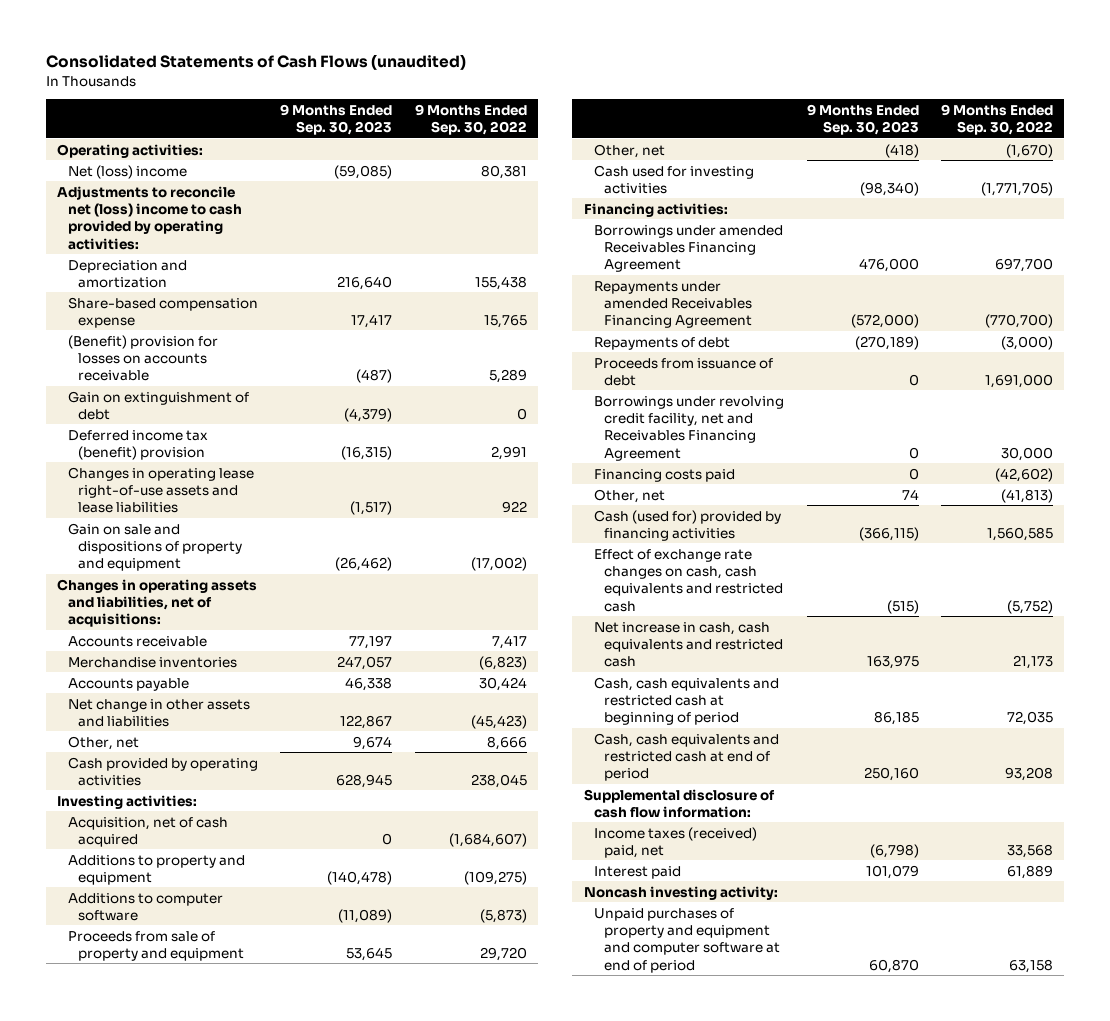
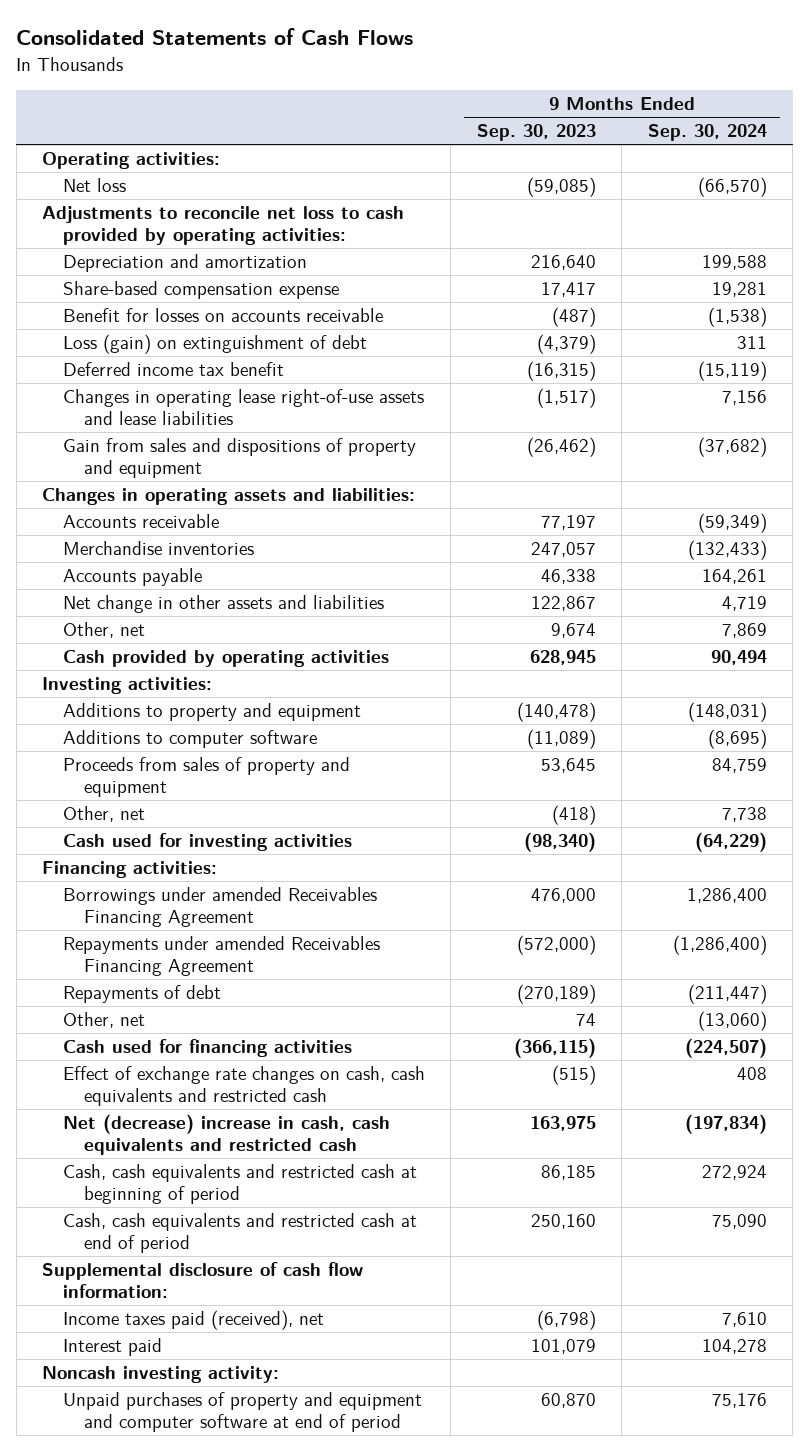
- Consolidated Statements of Cash Flows (unaudited)
+ Consolidated Statements of Cash Flows
- | 9 Months Ended Sep. 30, 2023 | 9 Months Ended Sep. 30, 2022
+ | 9 Months Ended Sep. 30, 2023 | 9 Months Ended Sep. 30, 2024
- Net (loss) income | (59,085) | 80,381
- Adjustments to reconcile net (loss) income to cash provided by operating activities:
+ Net loss | (59,085) | (66,570)
+ Adjustments to reconcile net loss to cash provided by operating activities:
- (Benefit) provision for losses on accounts receivable | (487) | 5,289
- Gain on extinguishment of debt | (4,379) | 0
- Deferred income tax (benefit) provision | (16,315) | 2,991
+ Benefit for losses on accounts receivable | (487) | (1,538)
+ Loss (gain) on extinguishment of debt | (4,379) | 311
+ Deferred income tax benefit | (16,315) | (15,119)
- Gain on sale and dispositions of property and equipment | (26,462) | (17,002)
- Changes in operating assets and liabilities, net of acquisitions:
+ Gain from sales and dispositions of property and equipment | (26,462) | (37,682)
+ Changes in operating assets and liabilities:
- Acquisition, net of cash acquired | 0 | (1,684,607)
- Proceeds from sale of property and equipment | 53,645 | 29,720
+ Proceeds from sales of property and equipment | 53,645 | 84,759
- Proceeds from issuance of debt | 0 | 1,691,000
- Borrowings under revolving credit facility, net and Receivables Financing Agreement | 0 | 30,000
- Financing costs paid | 0 | (42,602)
- Cash (used for) provided by financing activities | (366,115) | 1,560,585
+ Cash used for financing activities | (366,115) | (224,507)
- Net increase in cash, cash equivalents and restricted cash | 163,975 | 21,173
+ Net (decrease) increase in cash, cash equivalents and restricted cash | 163,975 | (197,834)
- Income taxes (received) paid, net | (6,798) | 33,568
+ Income taxes paid (received), net | (6,798) | 7,610

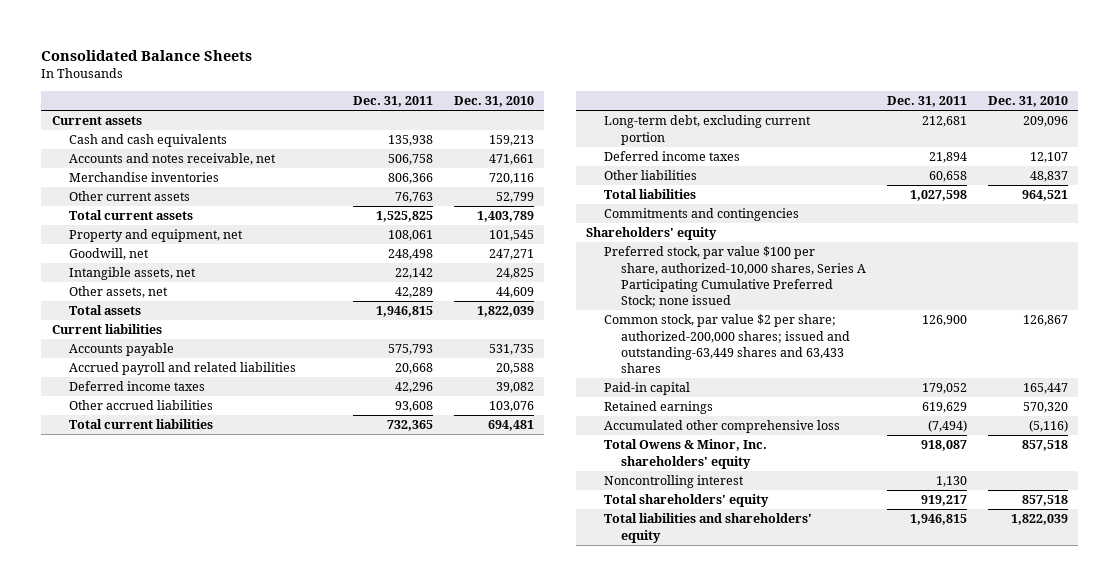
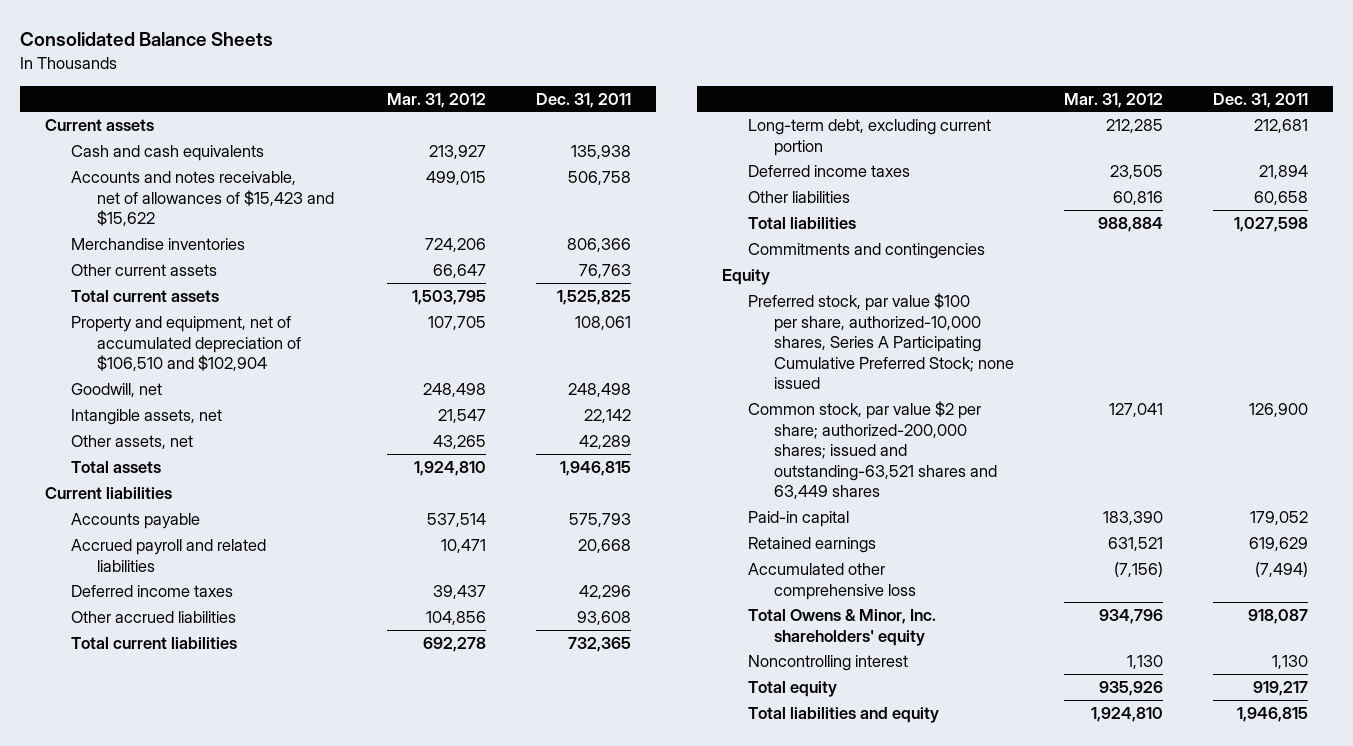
- | Dec. 31, 2011 | Dec. 31, 2010
+ | Mar. 31, 2012 | Dec. 31, 2011
- Accounts and notes receivable, net | 506,758 | 471,661
+ Accounts and notes receivable, net of allowances of $15,423 and $15,622 | 499,015 | 506,758
- Property and equipment, net | 108,061 | 101,545
+ Property and equipment, net of accumulated depreciation of $106,510 and $102,904 | 107,705 | 108,061
- Shareholders' equity
+ Equity
- Common stock, par value $2 per share; authorized-200,000 shares; issued and outstanding-63,449 shares and 63,433 shares | 126,900 | 126,867
+ Common stock, par value $2 per share; authorized-200,000 shares; issued and outstanding-63,521 shares and 63,449 shares | 127,041 | 126,900
- Total shareholders' equity | 919,217 | 857,518
- Total liabilities and shareholders' equity | 1,946,815 | 1,822,039
+ Total equity | 935,926 | 919,217
+ Total liabilities and equity | 1,924,810 | 1,946,815

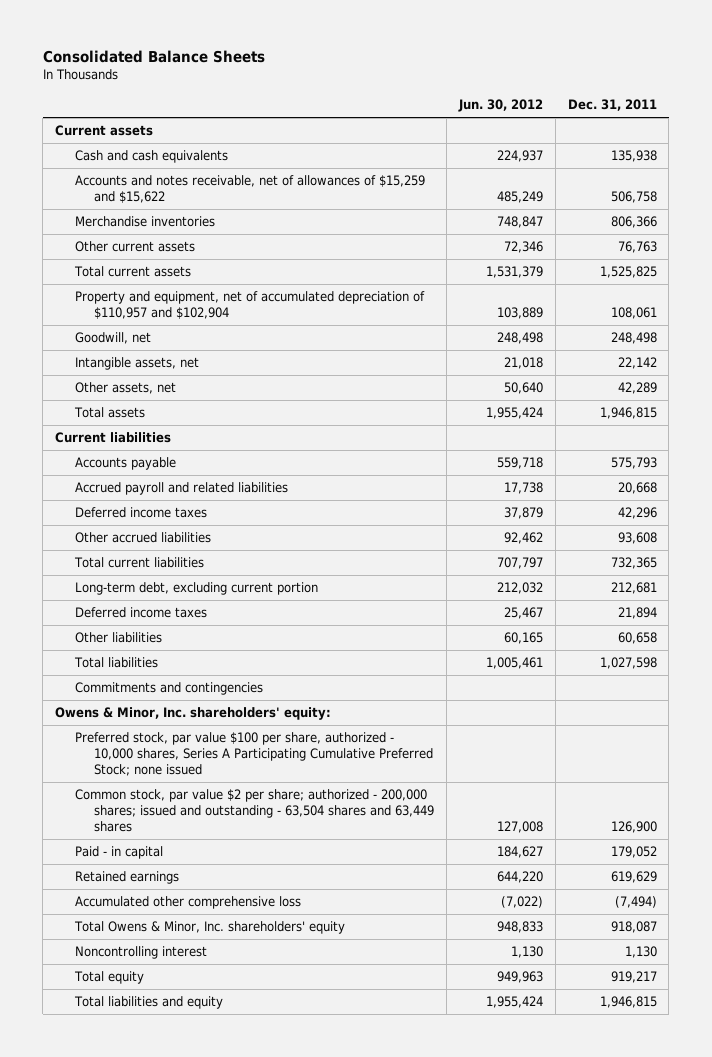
- | Mar. 31, 2012 | Dec. 31, 2011
+ | Jun. 30, 2012 | Dec. 31, 2011
- Accounts and notes receivable, net of allowances of $15,423 and $15,622 | 499,015 | 506,758
+ Accounts and notes receivable, net of allowances of $15,259 and $15,622 | 485,249 | 506,758
- Property and equipment, net of accumulated depreciation of $106,510 and $102,904 | 107,705 | 108,061
+ Property and equipment, net of accumulated depreciation of $110,957 and $102,904 | 103,889 | 108,061
- Equity
- Preferred stock, par value $100 per share, authorized-10,000 shares, Series A Participating Cumulative Preferred Stock; none issued
- Common stock, par value $2 per share; authorized-200,000 shares; issued and outstanding-63,521 shares and 63,449 shares | 127,041 | 126,900
- Paid-in capital | 183,390 | 179,052
+ Owens & Minor, Inc. shareholders' equity:
+ Preferred stock, par value $100 per share, authorized - 10,000 shares, Series A Participating Cumulative Preferred Stock; none issued
+ Common stock, par value $2 per share; authorized - 200,000 shares; issued and outstanding - 63,504 shares and 63,449 shares | 127,008 | 126,900
+ Paid - in capital | 184,627 | 179,052

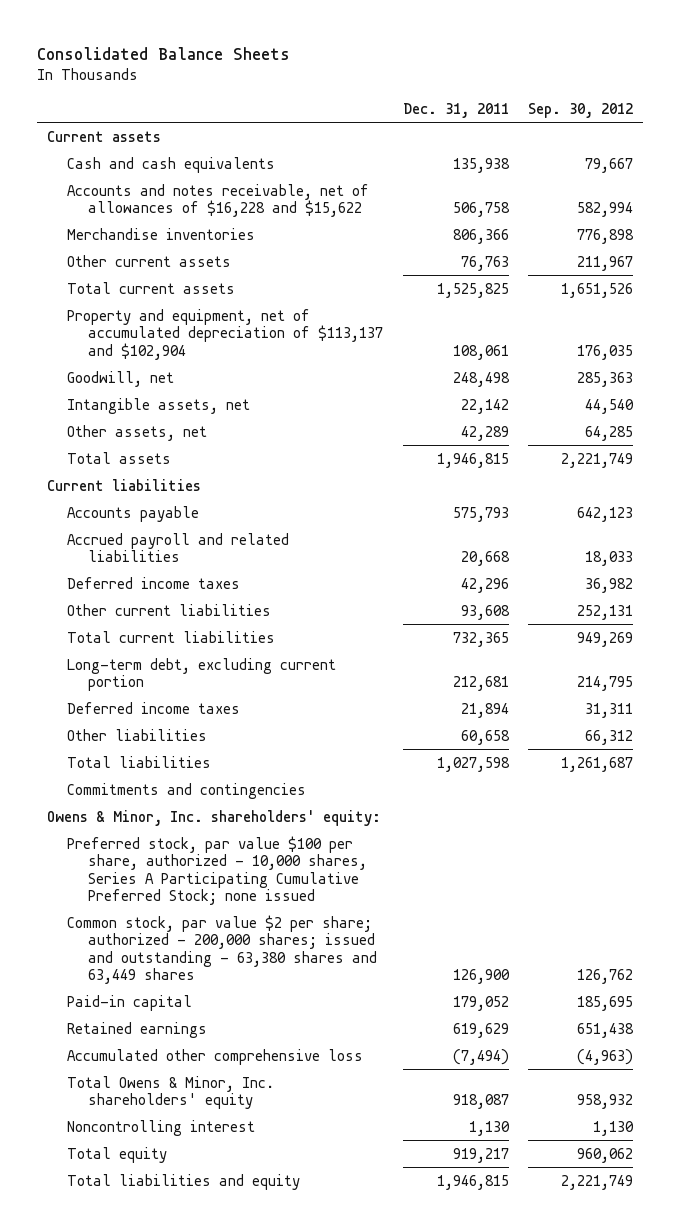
- | Jun. 30, 2012 | Dec. 31, 2011
+ | Dec. 31, 2011 | Sep. 30, 2012
- Accounts and notes receivable, net of allowances of $15,259 and $15,622 | 485,249 | 506,758
+ Accounts and notes receivable, net of allowances of $16,228 and $15,622 | 506,758 | 582,994
- Property and equipment, net of accumulated depreciation of $110,957 and $102,904 | 103,889 | 108,061
+ Property and equipment, net of accumulated depreciation of $113,137 and $102,904 | 108,061 | 176,035
- Other accrued liabilities | 92,462 | 93,608
+ Other current liabilities | 93,608 | 252,131
- Common stock, par value $2 per share; authorized - 200,000 shares; issued and outstanding - 63,504 shares and 63,449 shares | 127,008 | 126,900
- Paid - in capital | 184,627 | 179,052
+ Common stock, par value $2 per share; authorized - 200,000 shares; issued and outstanding - 63,380 shares and 63,449 shares | 126,900 | 126,762
+ Paid-in capital | 179,052 | 185,695

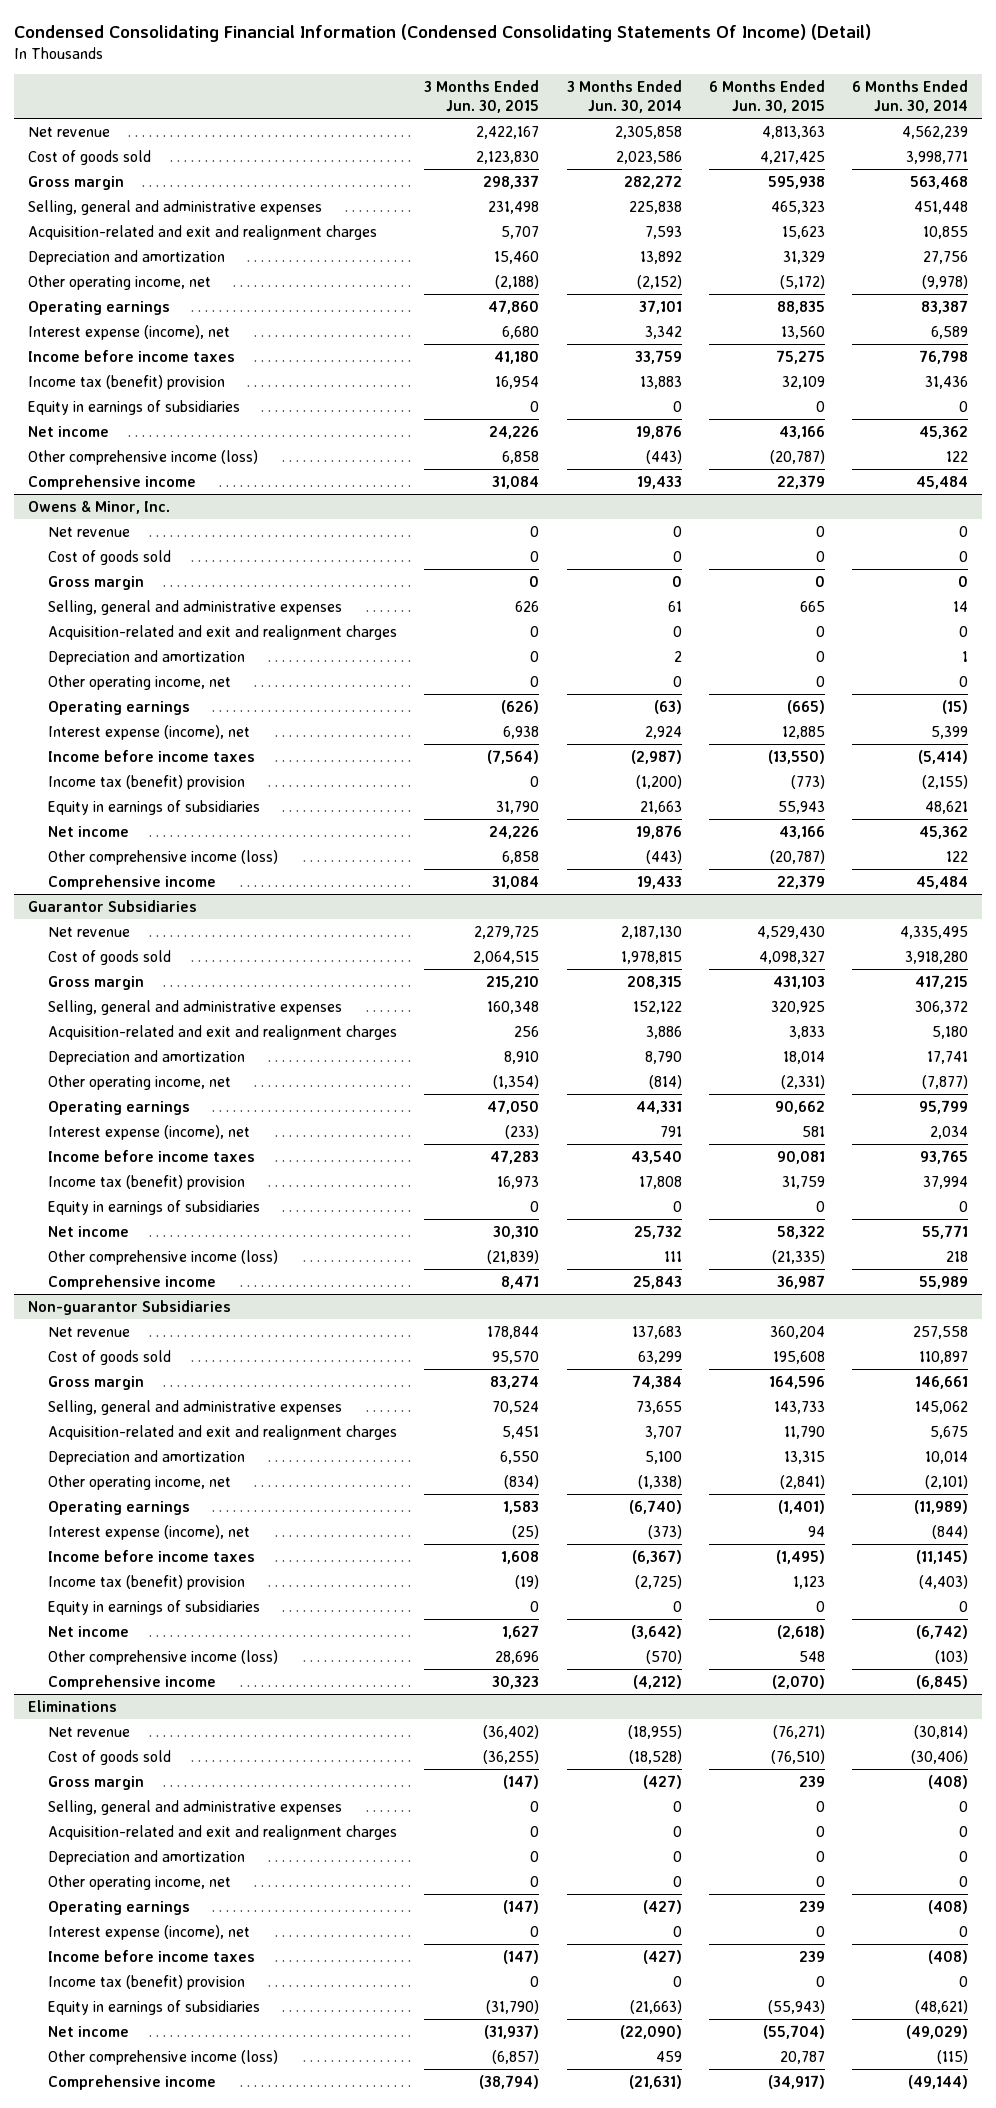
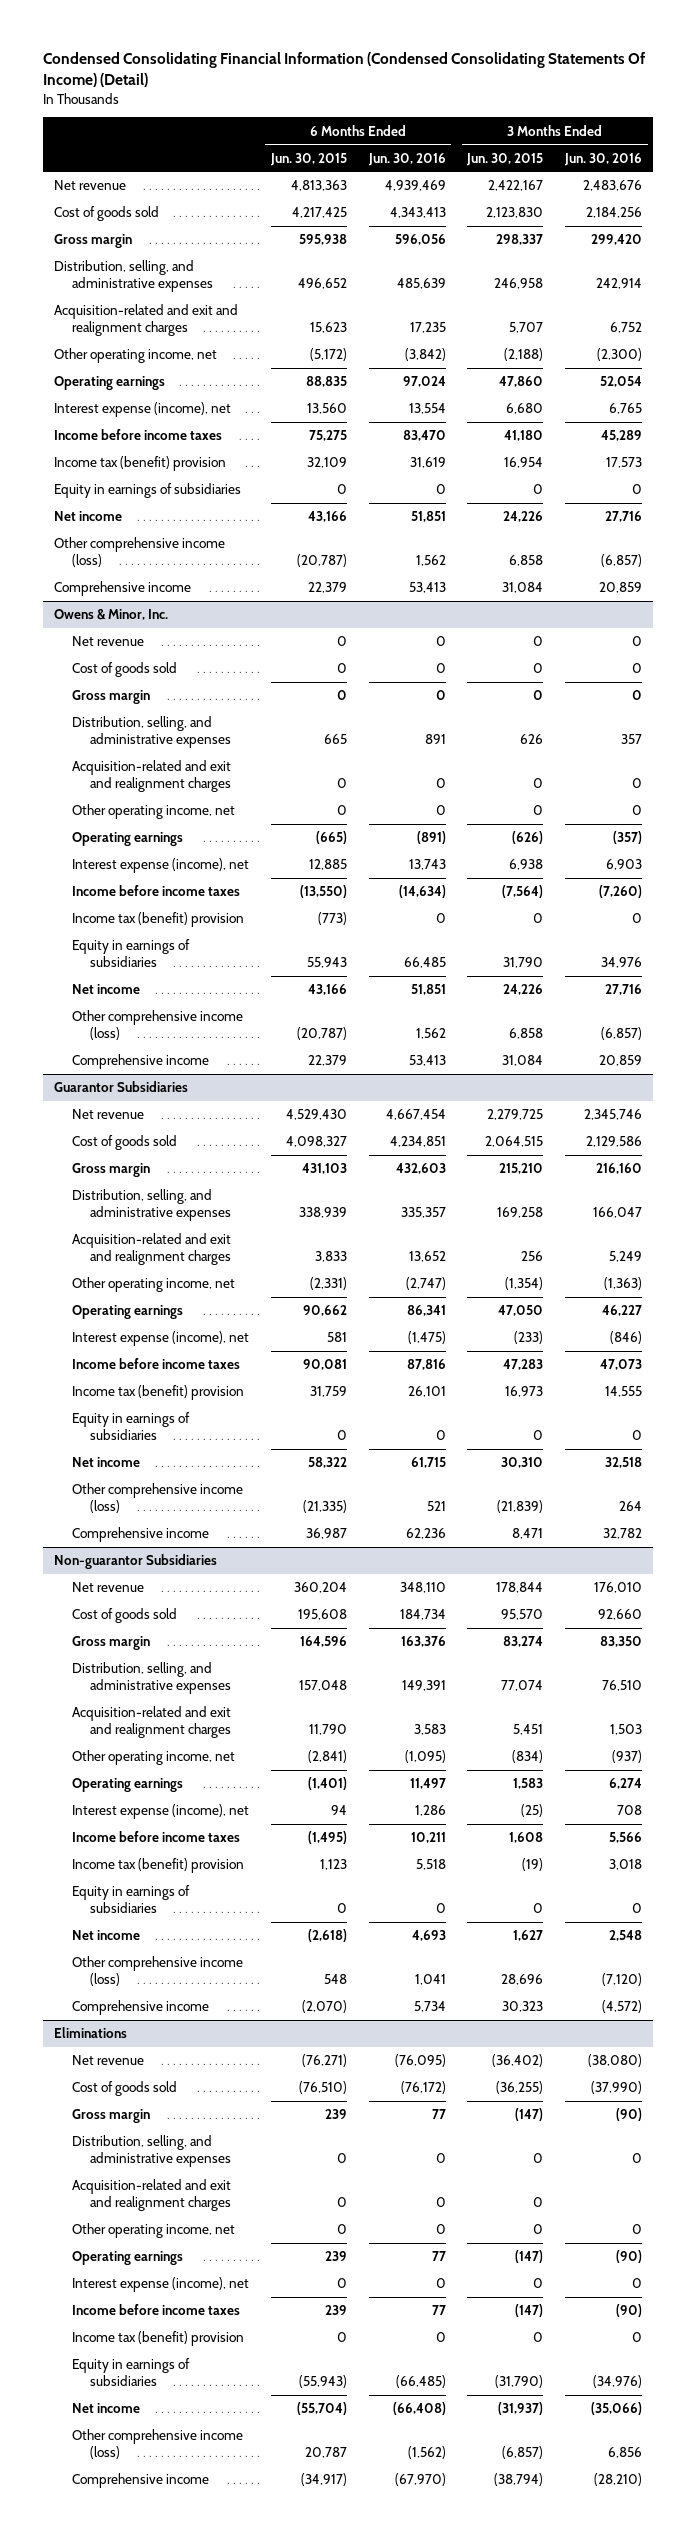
- | 3 Months Ended Jun. 30, 2015 | 3 Months Ended Jun. 30, 2014 | 6 Months Ended Jun. 30, 2015 | 6 Months Ended Jun. 30, 2014
+ | 6 Months Ended Jun. 30, 2015 | 6 Months Ended Jun. 30, 2016 | 3 Months Ended Jun. 30, 2015 | 3 Months Ended Jun. 30, 2016
- Selling, general and administrative expenses | 231,498 | 225,838 | 465,323 | 451,448
+ Distribution, selling, and administrative expenses | 496,652 | 485,639 | 246,958 | 242,914
- Depreciation and amortization | 15,460 | 13,892 | 31,329 | 27,756
@ Owens & Minor, Inc.
- Selling, general and administrative expenses | 626 | 61 | 665 | 14
+ Distribution, selling, and administrative expenses | 665 | 891 | 626 | 357
- Depreciation and amortization | 0 | 2 | 0 | 1
@ Guarantor Subsidiaries
- Selling, general and administrative expenses | 160,348 | 152,122 | 320,925 | 306,372
+ Distribution, selling, and administrative expenses | 338,939 | 335,357 | 169,258 | 166,047
- Depreciation and amortization | 8,910 | 8,790 | 18,014 | 17,741
@ Non-guarantor Subsidiaries
- Selling, general and administrative expenses | 70,524 | 73,655 | 143,733 | 145,062
+ Distribution, selling, and administrative expenses | 157,048 | 149,391 | 77,074 | 76,510
- Depreciation and amortization | 6,550 | 5,100 | 13,315 | 10,014
@ Eliminations
- Selling, general and administrative expenses | 0 | 0 | 0 | 0
+ Distribution, selling, and administrative expenses | 0 | 0 | 0 | 0
- Depreciation and amortization | 0 | 0 | 0 | 0

